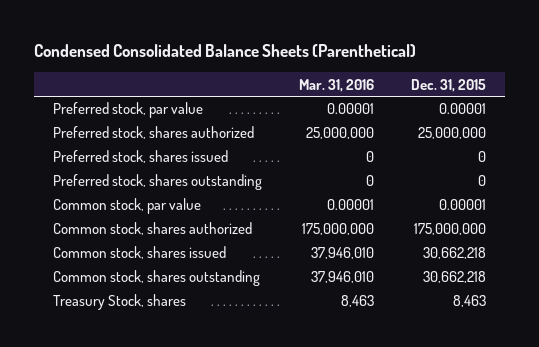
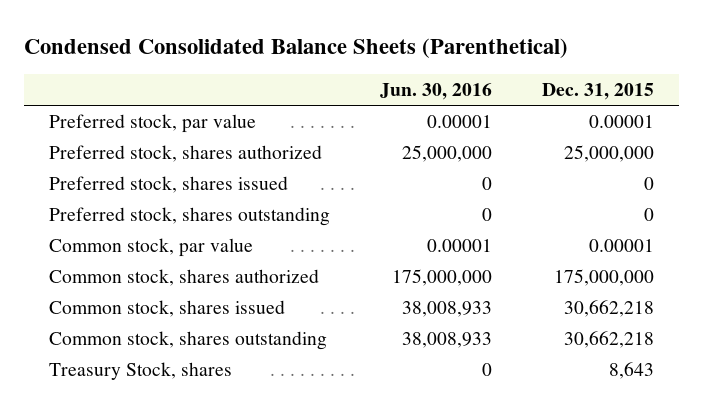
- | Mar. 31, 2016 | Dec. 31, 2015
+ | Jun. 30, 2016 | Dec. 31, 2015
- Treasury Stock, shares | 8,463 | 8,463
+ Treasury Stock, shares | 0 | 8,643

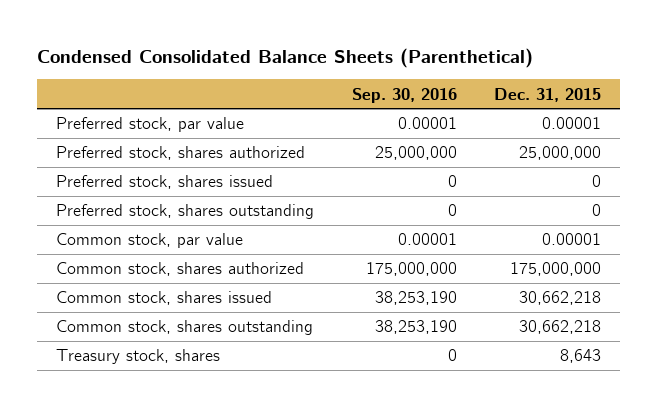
- | Jun. 30, 2016 | Dec. 31, 2015
+ | Sep. 30, 2016 | Dec. 31, 2015
- Treasury Stock, shares | 0 | 8,643
+ Treasury stock, shares | 0 | 8,643

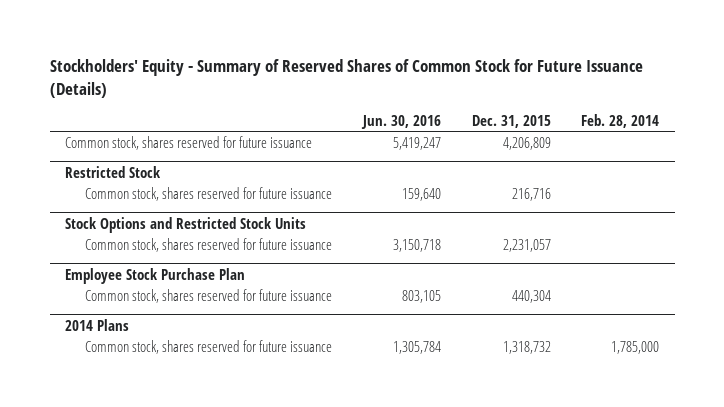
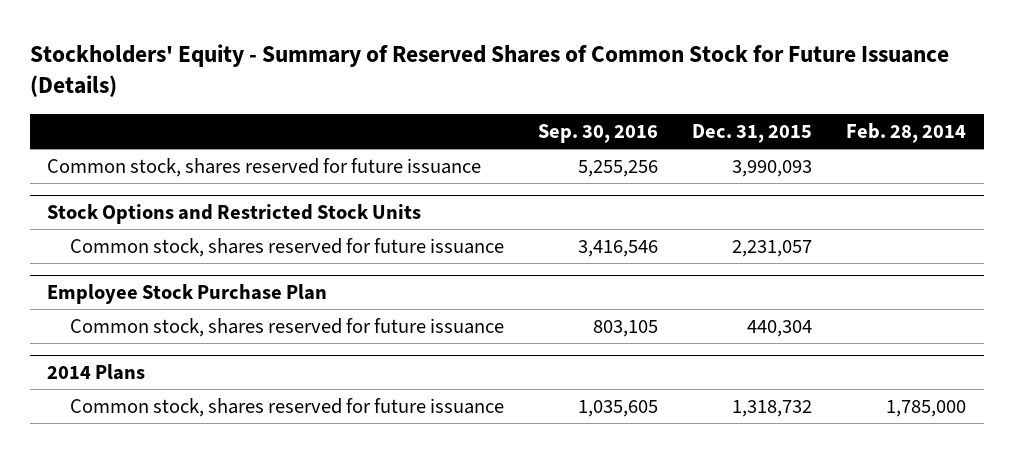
- | Jun. 30, 2016 | Dec. 31, 2015 | Feb. 28, 2014
+ | Sep. 30, 2016 | Dec. 31, 2015 | Feb. 28, 2014
- Common stock, shares reserved for future issuance | 5,419,247 | 4,206,809 |
- Restricted Stock
- Common stock, shares reserved for future issuance | 159,640 | 216,716 |
+ Common stock, shares reserved for future issuance | 5,255,256 | 3,990,093 |

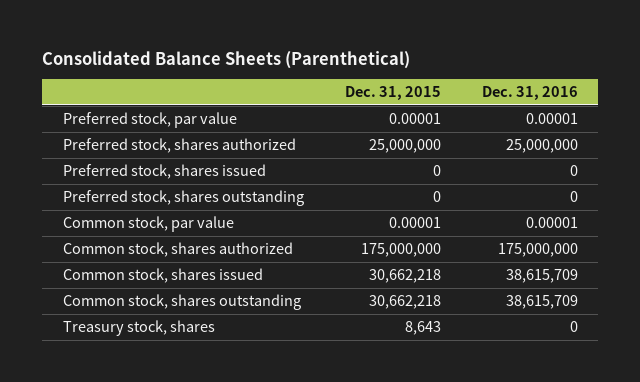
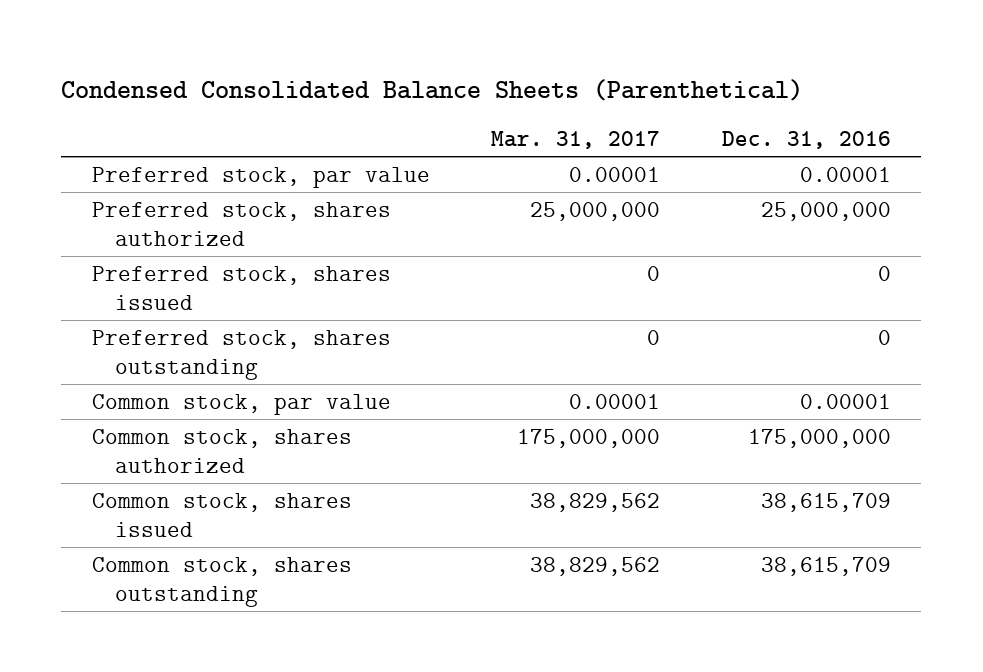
- Consolidated Balance Sheets (Parenthetical)
+ Condensed Consolidated Balance Sheets (Parenthetical)
- | Dec. 31, 2015 | Dec. 31, 2016
+ | Mar. 31, 2017 | Dec. 31, 2016
- Treasury stock, shares | 8,643 | 0

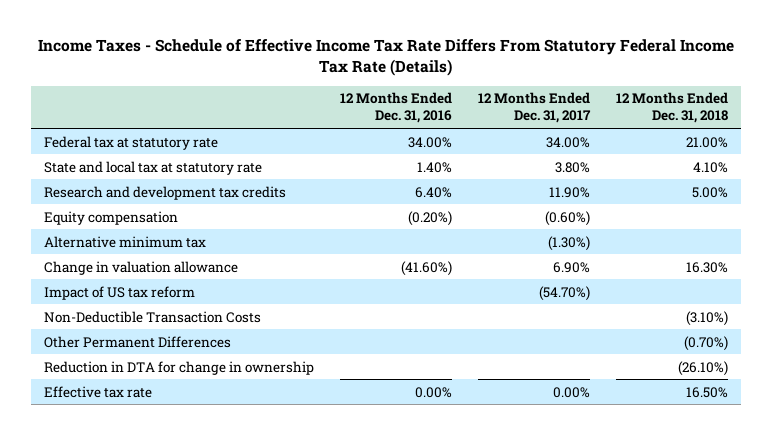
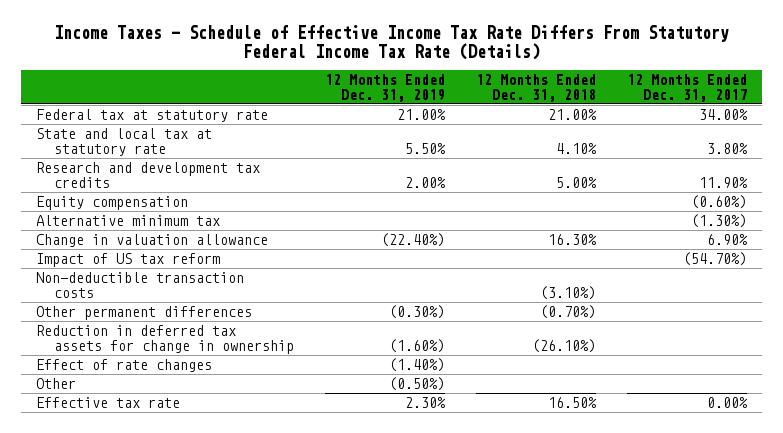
- | 12 Months Ended Dec. 31, 2016 | 12 Months Ended Dec. 31, 2017 | 12 Months Ended Dec. 31, 2018
+ | 12 Months Ended Dec. 31, 2019 | 12 Months Ended Dec. 31, 2018 | 12 Months Ended Dec. 31, 2017
- Non-Deductible Transaction Costs | | | (3.10%)
- Other Permanent Differences | | | (0.70%)
- Reduction in DTA for change in ownership | | | (26.10%)
+ Non-deductible transaction costs | | (3.10%) |
+ Other permanent differences | (0.30%) | (0.70%) |
+ Reduction in deferred tax assets for change in ownership | (1.60%) | (26.10%) |
+ Effect of rate changes | (1.40%) | |
+ Other | (0.50%) | |

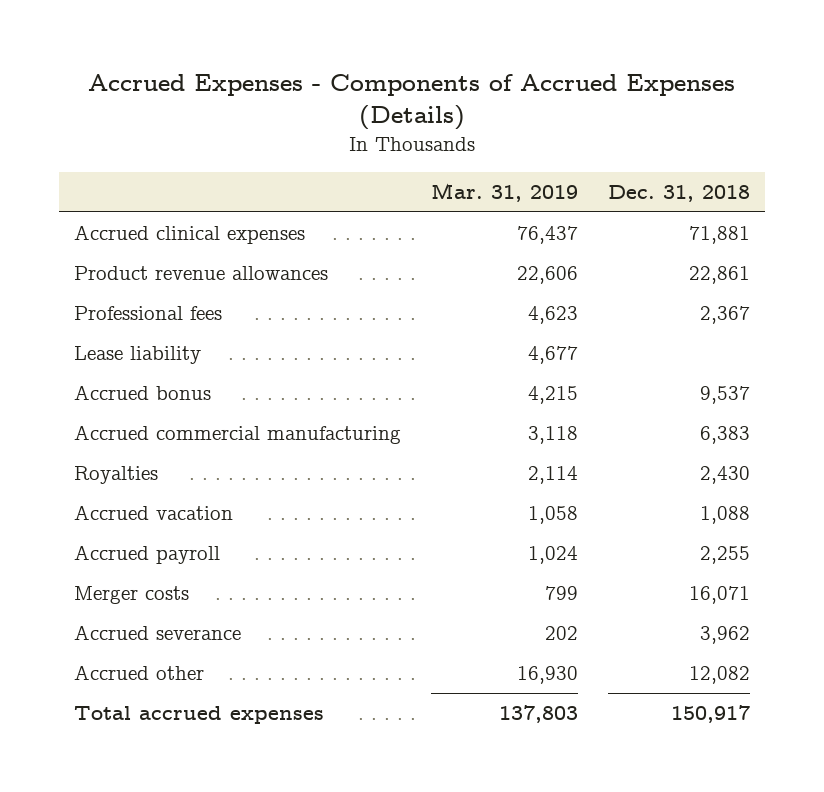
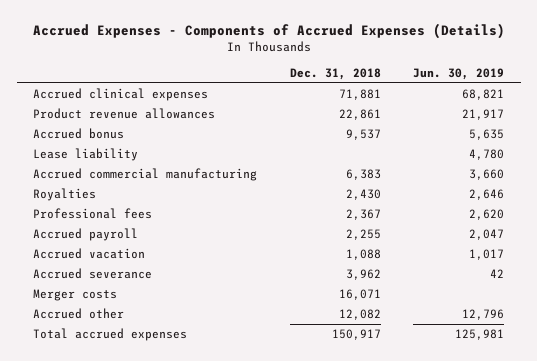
- | Mar. 31, 2019 | Dec. 31, 2018
+ | Dec. 31, 2018 | Jun. 30, 2019
moved down: Lease liability | | 4,780
moved down: Professional fees | 2,367 | 2,620
moved down: Accrued vacation | 1,088 | 1,017
moved down: Merger costs | 16,071 |

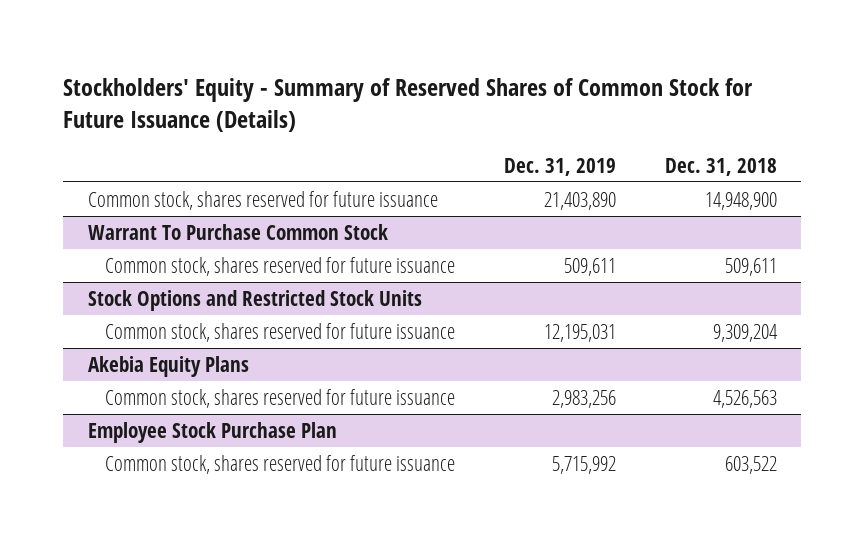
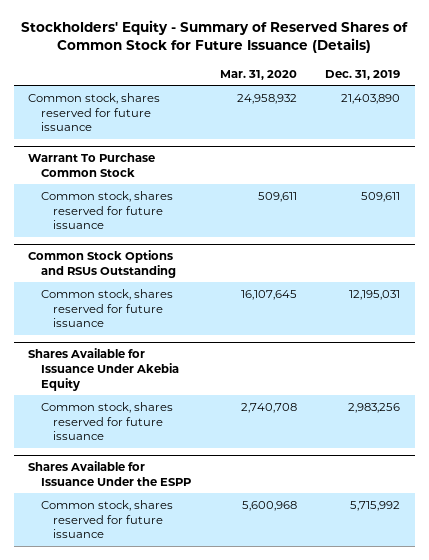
- | Dec. 31, 2019 | Dec. 31, 2018
+ | Mar. 31, 2020 | Dec. 31, 2019
- Stock Options and Restricted Stock Units
+ Common Stock Options and RSUs Outstanding
- Akebia Equity Plans
+ Shares Available for Issuance Under Akebia Equity
- Employee Stock Purchase Plan
+ Shares Available for Issuance Under the ESPP

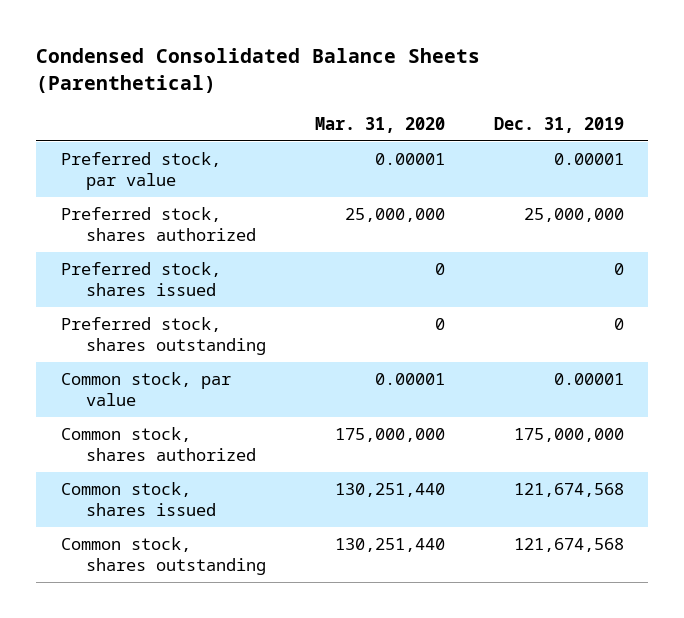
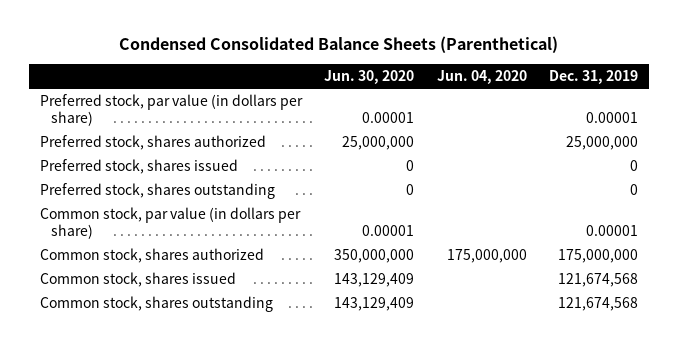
- | Mar. 31, 2020 | Dec. 31, 2019
+ | Jun. 30, 2020 | Jun. 04, 2020 | Dec. 31, 2019
- Preferred stock, par value | 0.00001 | 0.00001
+ Preferred stock, par value (in dollars per share) | 0.00001 | | 0.00001
- Common stock, par value | 0.00001 | 0.00001
+ Common stock, par value (in dollars per share) | 0.00001 | | 0.00001

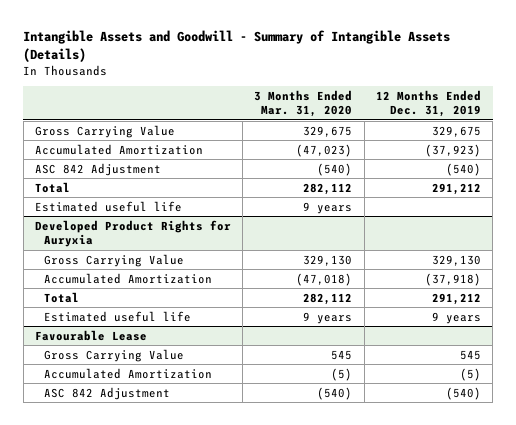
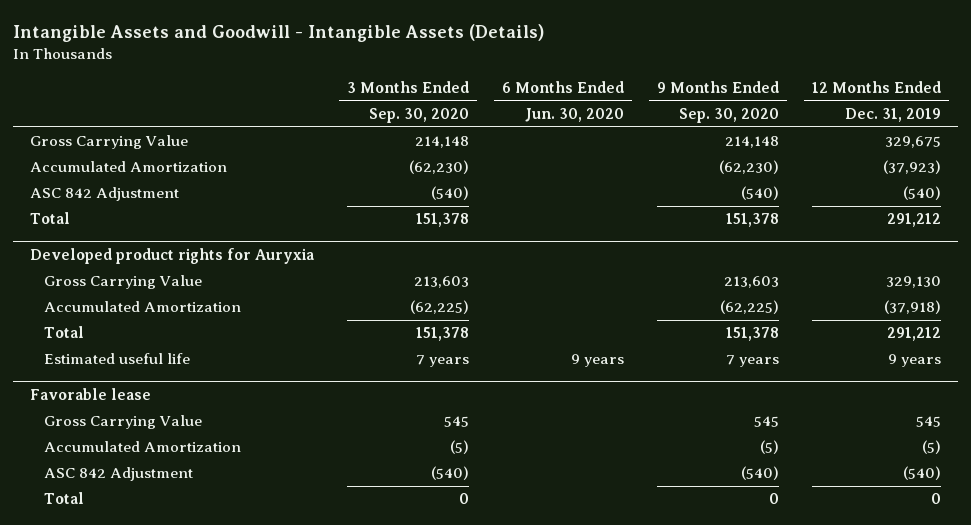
- Intangible Assets and Goodwill - Summary of Intangible Assets (Details)
+ Intangible Assets and Goodwill - Intangible Assets (Details)
- | 3 Months Ended Mar. 31, 2020 | 12 Months Ended Dec. 31, 2019
+ | 3 Months Ended Sep. 30, 2020 | 6 Months Ended Jun. 30, 2020 | 9 Months Ended Sep. 30, 2020 | 12 Months Ended Dec. 31, 2019
- Estimated useful life | 9 years |
- Developed Product Rights for Auryxia
+ Developed product rights for Auryxia
- Favourable Lease
+ Favorable lease
+ Total | 0 | | 0 | 0

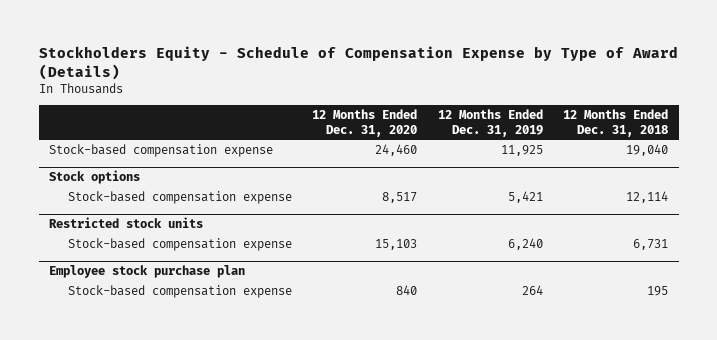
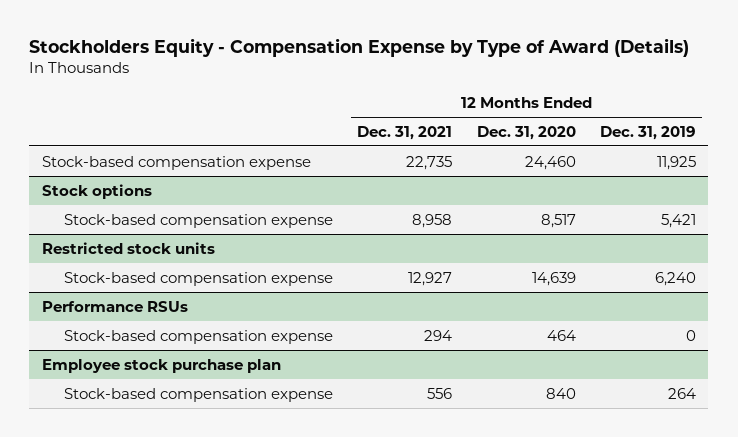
- Stockholders Equity - Schedule of Compensation Expense by Type of Award (Details)
+ Stockholders Equity - Compensation Expense by Type of Award (Details)
- | 12 Months Ended Dec. 31, 2020 | 12 Months Ended Dec. 31, 2019 | 12 Months Ended Dec. 31, 2018
+ | 12 Months Ended Dec. 31, 2021 | 12 Months Ended Dec. 31, 2020 | 12 Months Ended Dec. 31, 2019
@ Restricted stock units
- Stock-based compensation expense | 15,103 | 6,240 | 6,731
+ Stock-based compensation expense | 12,927 | 14,639 | 6,240
+ Performance RSUs
+ Stock-based compensation expense | 294 | 464 | 0

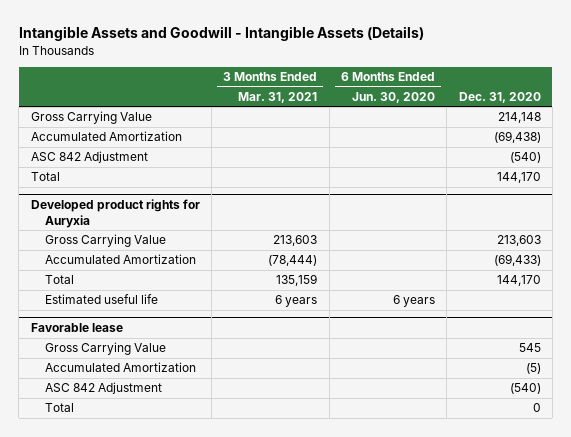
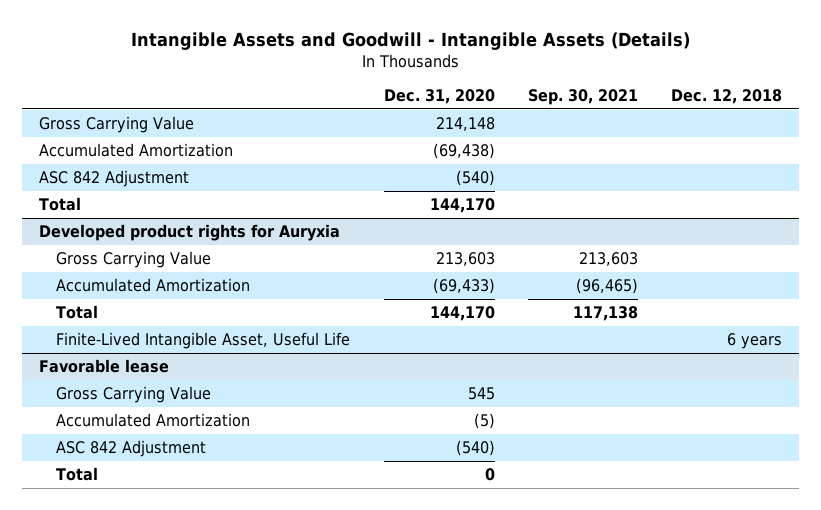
- | 3 Months Ended Mar. 31, 2021 | 6 Months Ended Jun. 30, 2020 | Dec. 31, 2020
+ | Dec. 31, 2020 | Sep. 30, 2021 | Dec. 12, 2018
@ Developed product rights for Auryxia
- Estimated useful life | 6 years | 6 years |
+ Finite-Lived Intangible Asset, Useful Life | | | 6 years

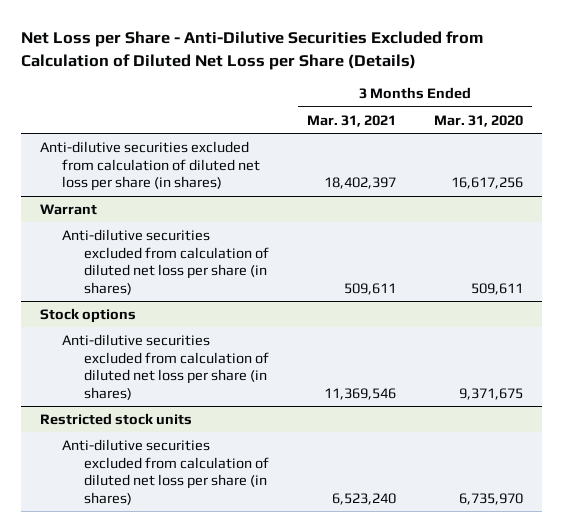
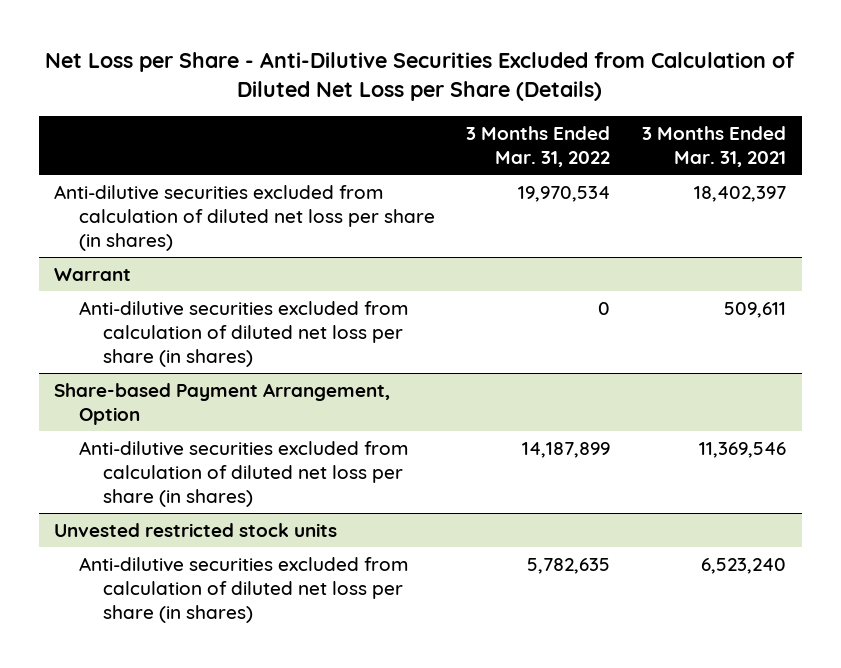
- | 3 Months Ended Mar. 31, 2021 | 3 Months Ended Mar. 31, 2020
+ | 3 Months Ended Mar. 31, 2022 | 3 Months Ended Mar. 31, 2021
- Stock options
+ Share-based Payment Arrangement, Option
- Restricted stock units
+ Unvested restricted stock units

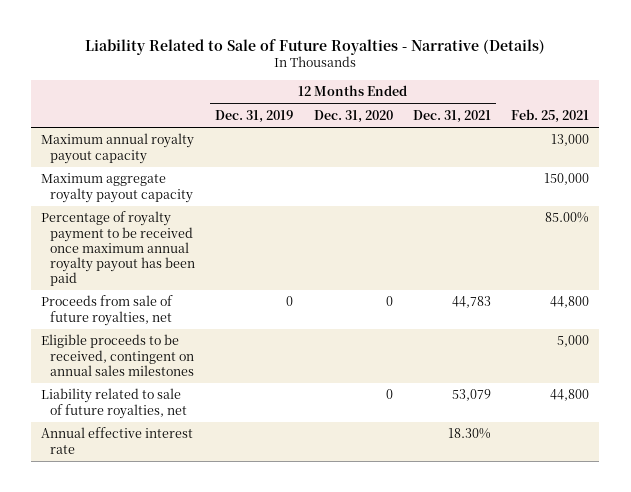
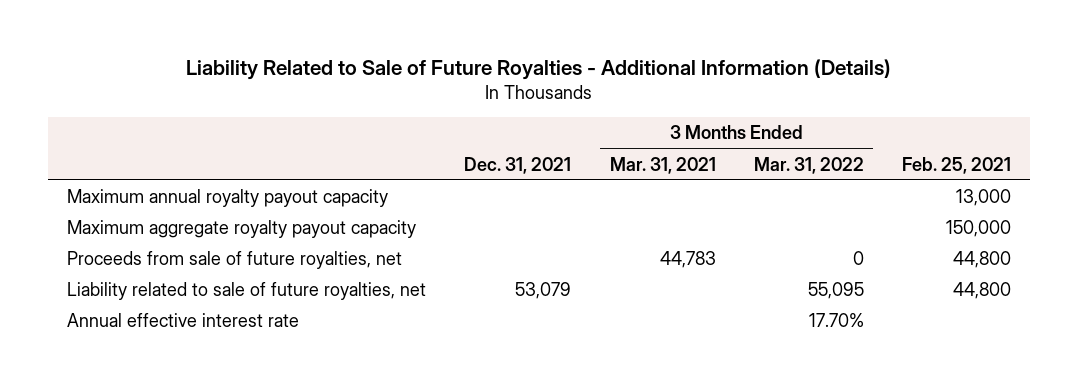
- Liability Related to Sale of Future Royalties - Narrative (Details)
+ Liability Related to Sale of Future Royalties - Additional Information (Details)
- | 12 Months Ended Dec. 31, 2019 | 12 Months Ended Dec. 31, 2020 | 12 Months Ended Dec. 31, 2021 | Feb. 25, 2021
+ | Dec. 31, 2021 | 3 Months Ended Mar. 31, 2021 | 3 Months Ended Mar. 31, 2022 | Feb. 25, 2021
- Percentage of royalty payment to be received once maximum annual royalty payout has been paid | | | | 85.00%
- Eligible proceeds to be received, contingent on annual sales milestones | | | | 5,000

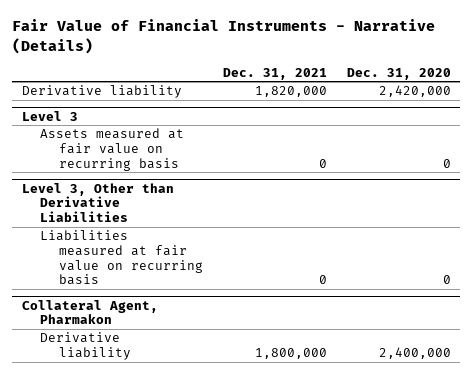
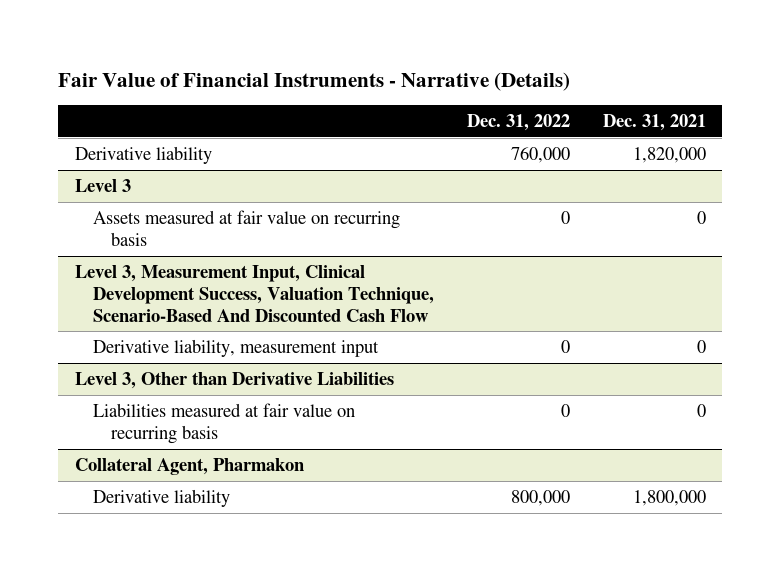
- | Dec. 31, 2021 | Dec. 31, 2020
+ | Dec. 31, 2022 | Dec. 31, 2021
+ Level 3, Measurement Input, Clinical Development Success, Valuation Technique, Scenario-Based And Discounted Cash Flow
+ Derivative liability, measurement input | 0 | 0

